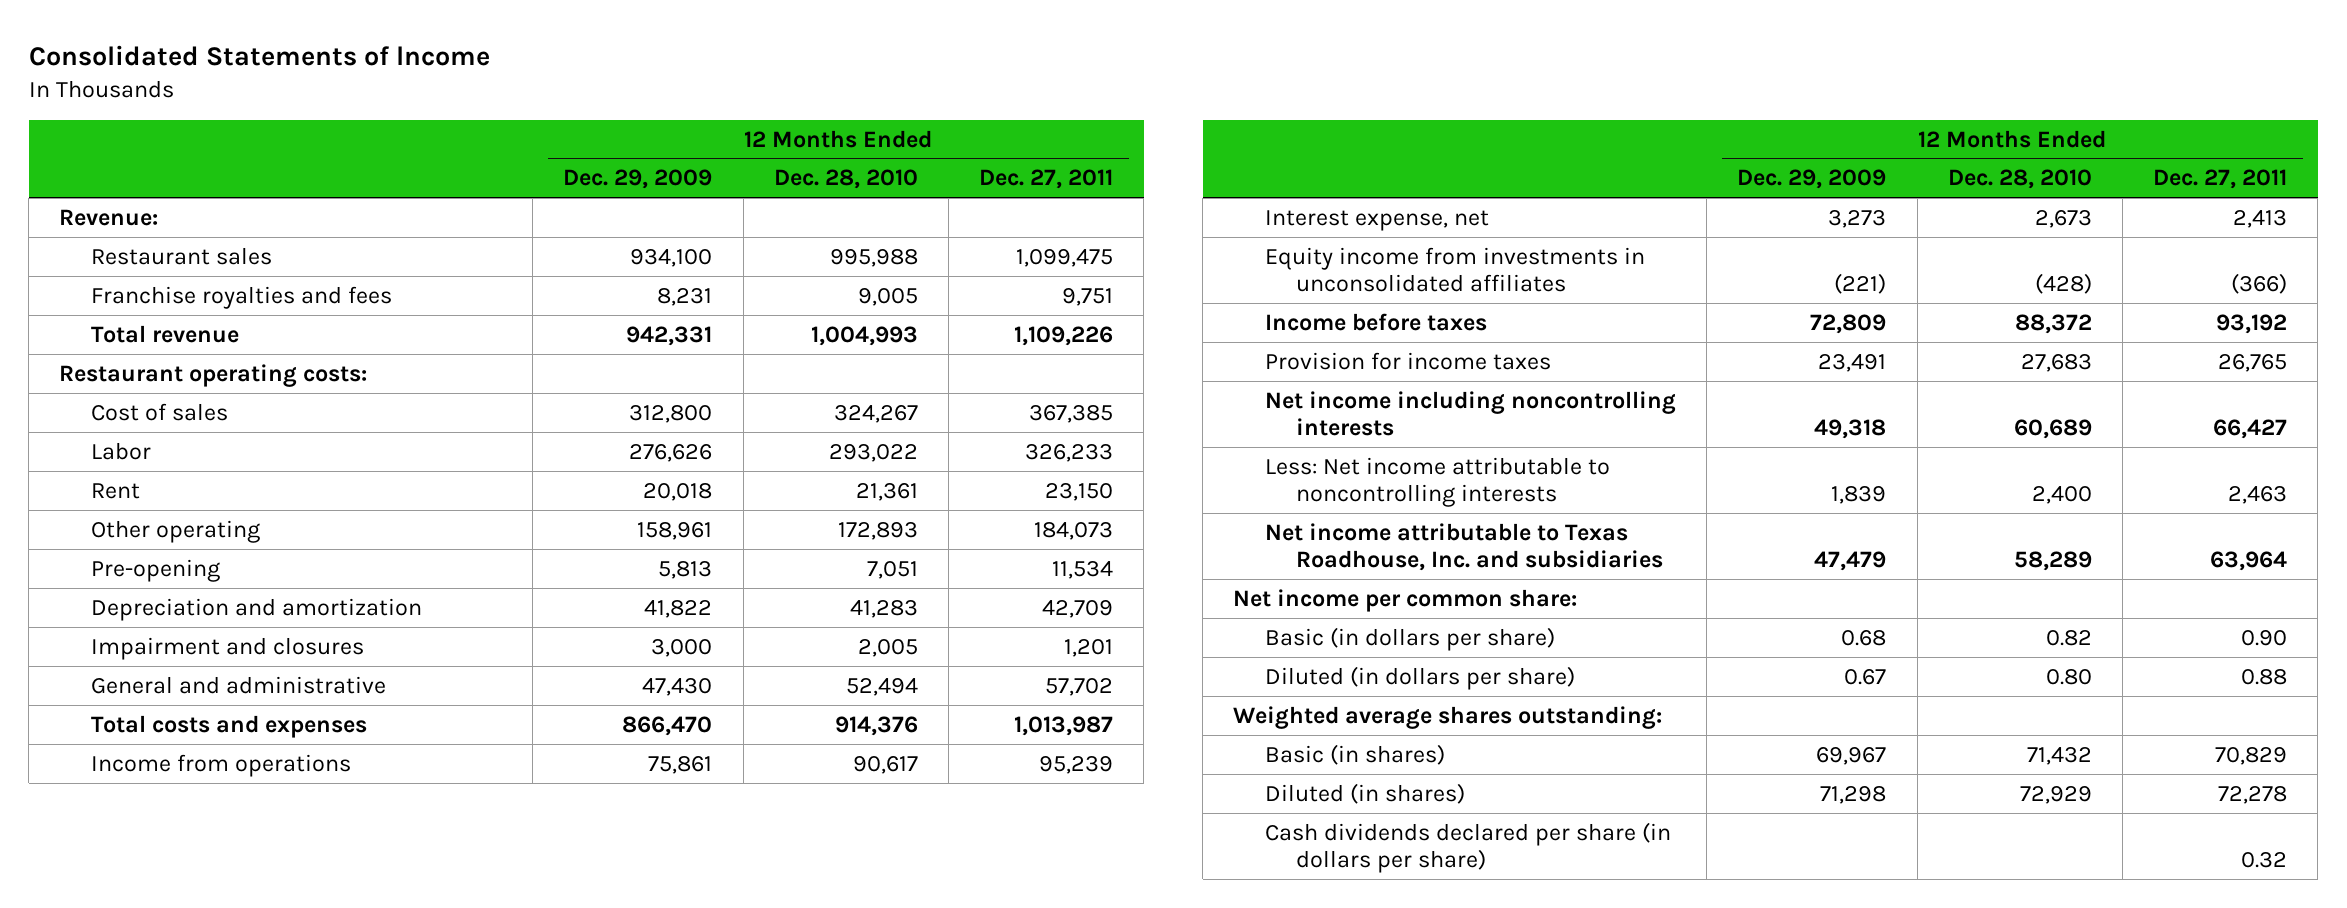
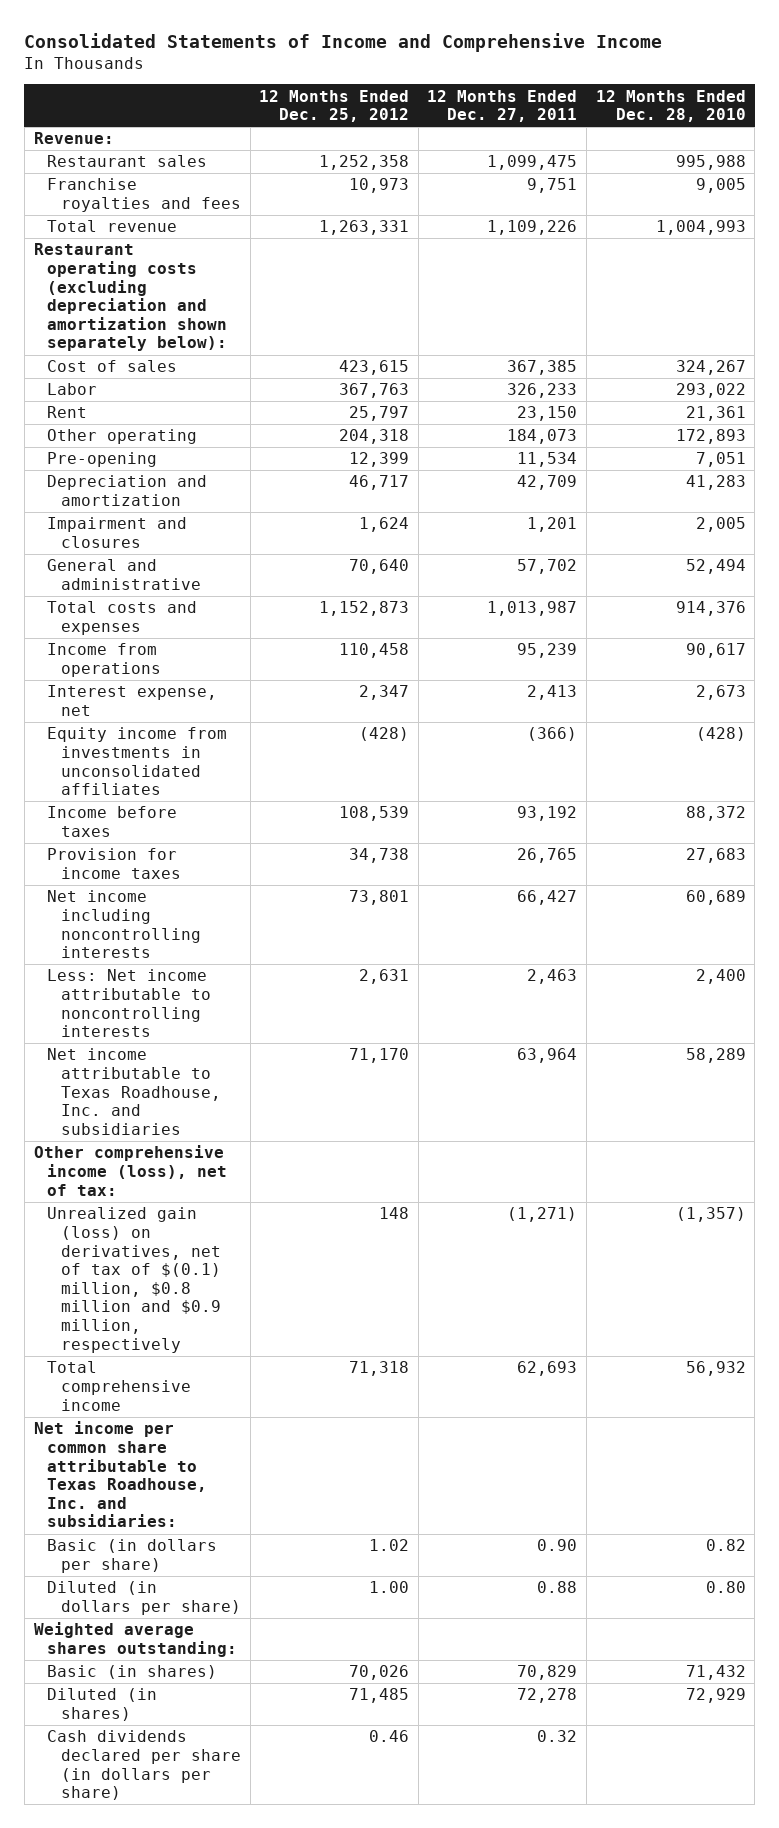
- Consolidated Statements of lncome
+ Consolidated Statements of Income and Comprehensive Income
- | 12 Months Ended Dec. 29, 2009 | 12 Months Ended Dec. 28, 2010 | 12 Months Ended Dec. 27, 2011
+ | 12 Months Ended Dec. 25, 2012 | 12 Months Ended Dec. 27, 2011 | 12 Months Ended Dec. 28, 2010
- Restaurant operating costs:
+ Restaurant operating costs (excluding depreciation and amortization shown separately below):
- Net income per common share:
+ Other comprehensive income (loss), net of tax:
+ Unrealized gain (loss) on derivatives, net of tax of $(0.1) million, $0.8 million and $0.9 million, respectively | 148 | (1,271) | (1,357)
+ Total comprehensive income | 71,318 | 62,693 | 56,932
+ Net income per common share attributable to Texas Roadhouse, Inc. and subsidiaries:

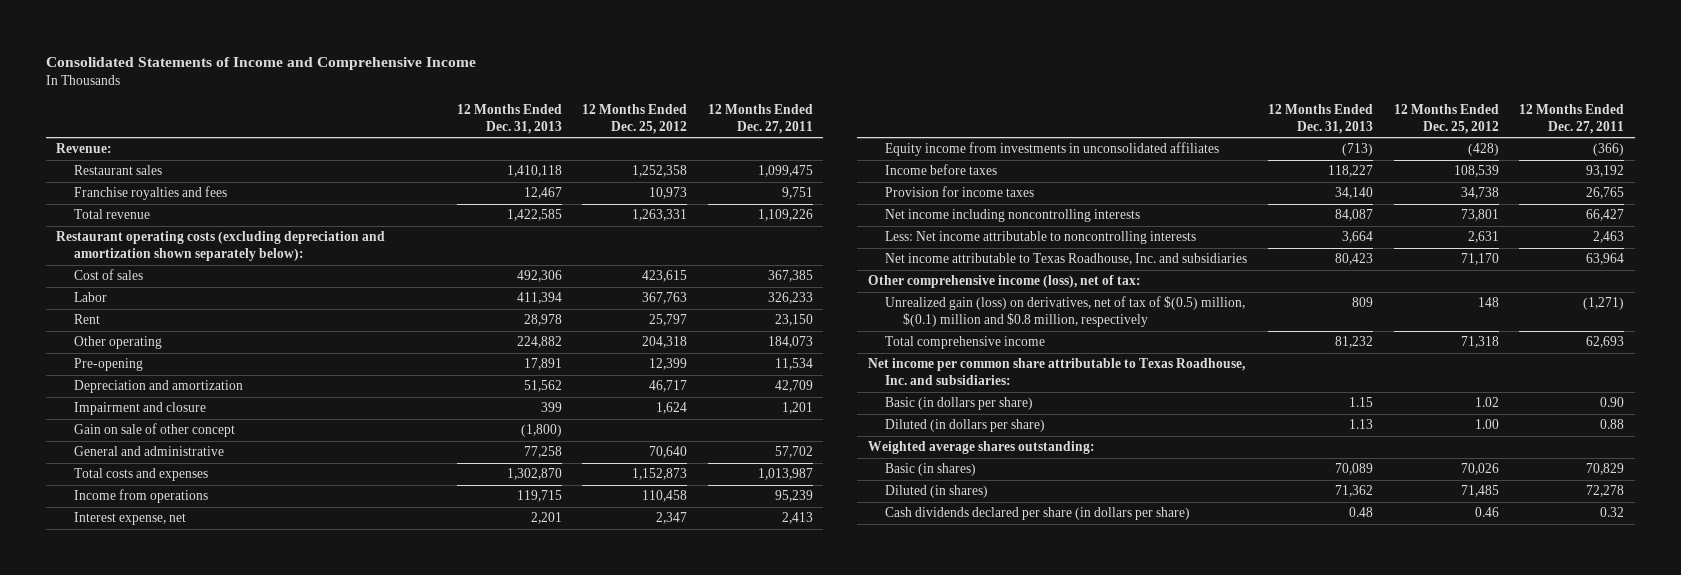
- | 12 Months Ended Dec. 25, 2012 | 12 Months Ended Dec. 27, 2011 | 12 Months Ended Dec. 28, 2010
+ | 12 Months Ended Dec. 31, 2013 | 12 Months Ended Dec. 25, 2012 | 12 Months Ended Dec. 27, 2011
- Impairment and closures | 1,624 | 1,201 | 2,005
+ Impairment and closure | 399 | 1,624 | 1,201
+ Gain on sale of other concept | (1,800) | |
- Unrealized gain (loss) on derivatives, net of tax of $(0.1) million, $0.8 million and $0.9 million, respectively | 148 | (1,271) | (1,357)
+ Unrealized gain (loss) on derivatives, net of tax of $(0.5) million, $(0.1) million and $0.8 million, respectively | 809 | 148 | (1,271)

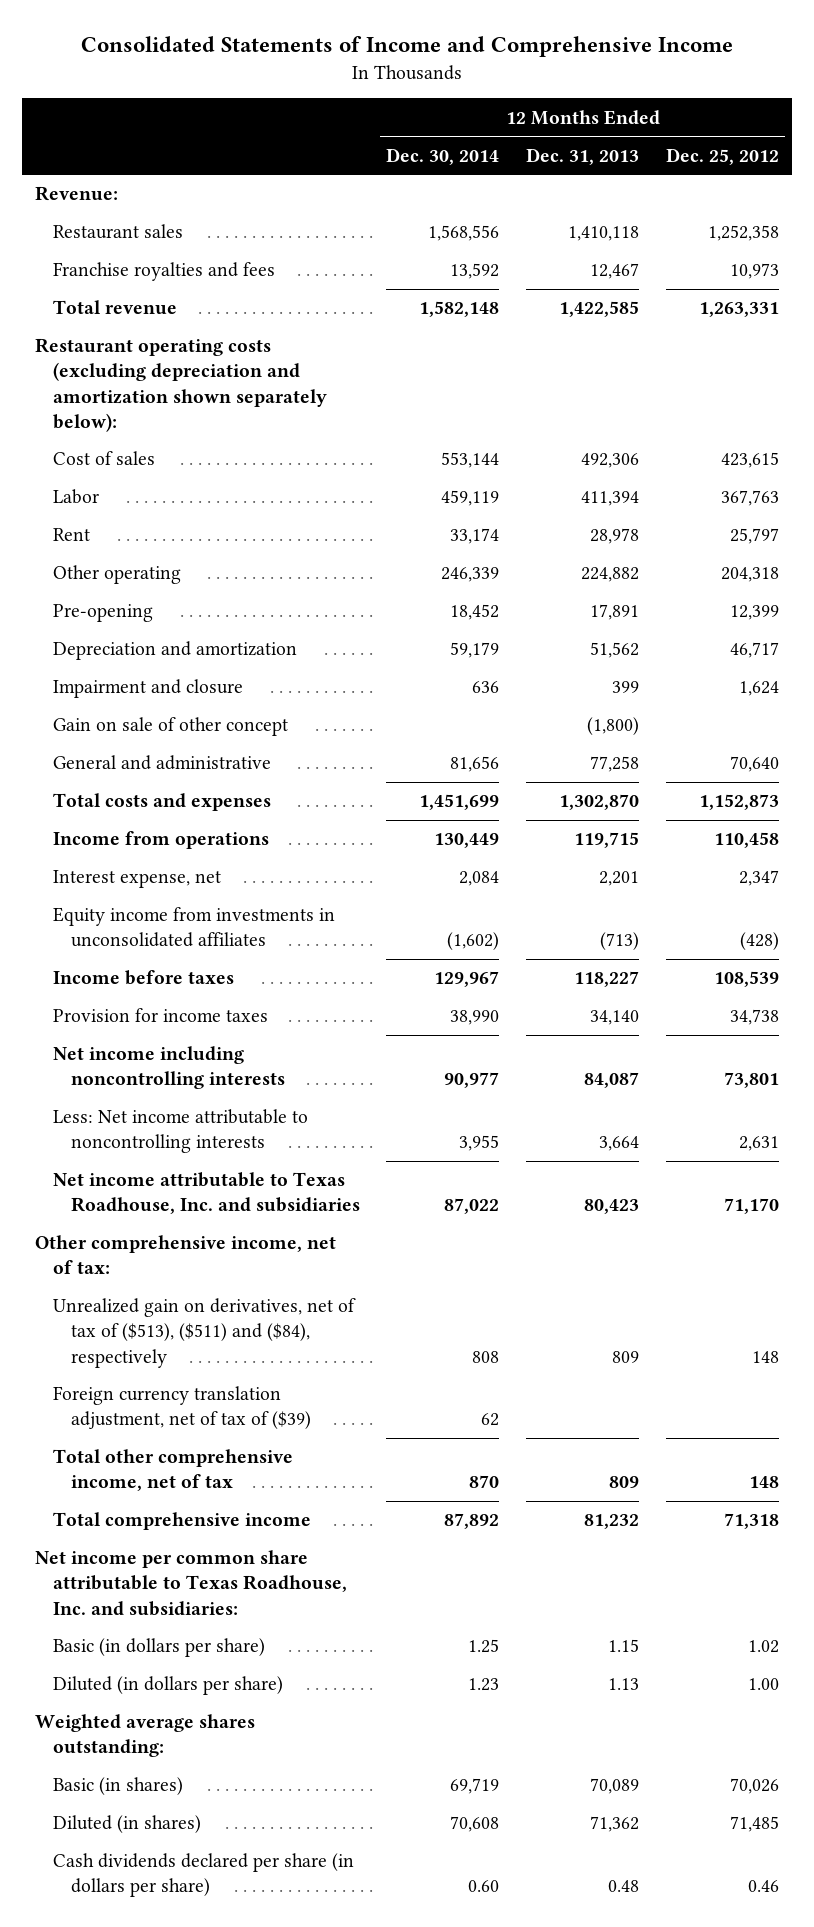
- | 12 Months Ended Dec. 31, 2013 | 12 Months Ended Dec. 25, 2012 | 12 Months Ended Dec. 27, 2011
+ | 12 Months Ended Dec. 30, 2014 | 12 Months Ended Dec. 31, 2013 | 12 Months Ended Dec. 25, 2012
- Other comprehensive income (loss), net of tax:
- Unrealized gain (loss) on derivatives, net of tax of $(0.5) million, $(0.1) million and $0.8 million, respectively | 809 | 148 | (1,271)
+ Other comprehensive income, net of tax:
+ Unrealized gain on derivatives, net of tax of ($513), ($511) and ($84), respectively | 808 | 809 | 148
+ Foreign currency translation adjustment, net of tax of ($39) | 62 | |
+ Total other comprehensive income, net of tax | 870 | 809 | 148

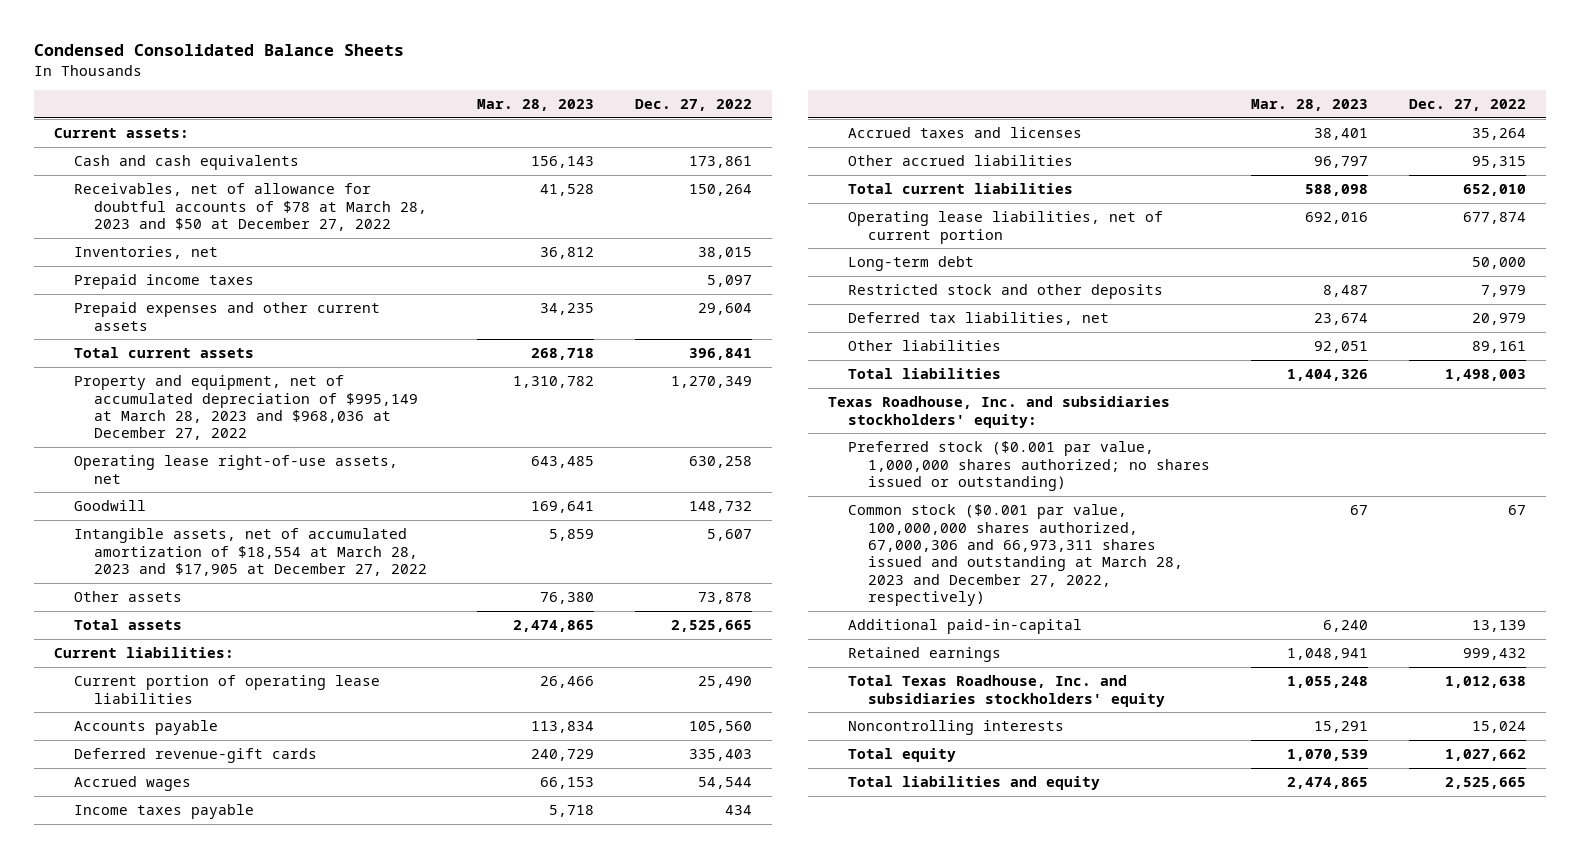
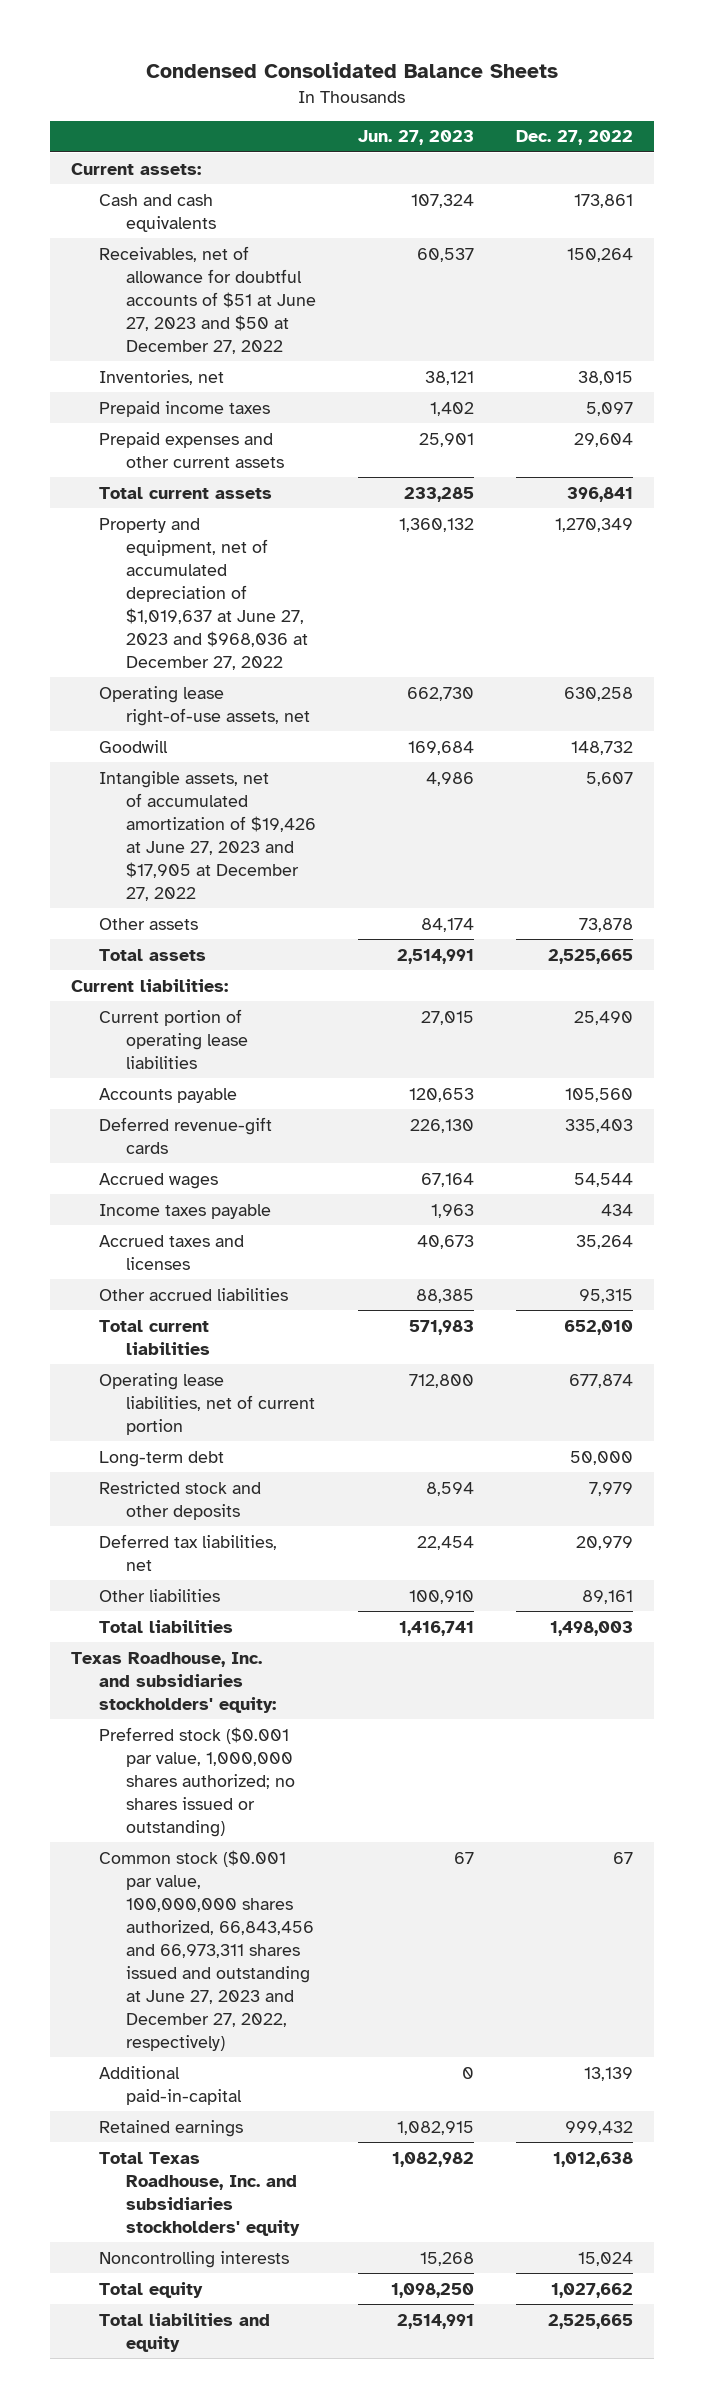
- | Mar. 28, 2023 | Dec. 27, 2022
+ | Jun. 27, 2023 | Dec. 27, 2022
- Receivables, net of allowance for doubtful accounts of $78 at March 28, 2023 and $50 at December 27, 2022 | 41,528 | 150,264
+ Receivables, net of allowance for doubtful accounts of $51 at June 27, 2023 and $50 at December 27, 2022 | 60,537 | 150,264
- Property and equipment, net of accumulated depreciation of $995,149 at March 28, 2023 and $968,036 at December 27, 2022 | 1,310,782 | 1,270,349
+ Property and equipment, net of accumulated depreciation of $1,019,637 at June 27, 2023 and $968,036 at December 27, 2022 | 1,360,132 | 1,270,349
- Intangible assets, net of accumulated amortization of $18,554 at March 28, 2023 and $17,905 at December 27, 2022 | 5,859 | 5,607
+ Intangible assets, net of accumulated amortization of $19,426 at June 27, 2023 and $17,905 at December 27, 2022 | 4,986 | 5,607
- Common stock ($0.001 par value, 100,000,000 shares authorized, 67,000,306 and 66,973,311 shares issued and outstanding at March 28, 2023 and December 27, 2022, respectively) | 67 | 67
+ Common stock ($0.001 par value, 100,000,000 shares authorized, 66,843,456 and 66,973,311 shares issued and outstanding at June 27, 2023 and December 27, 2022, respectively) | 67 | 67

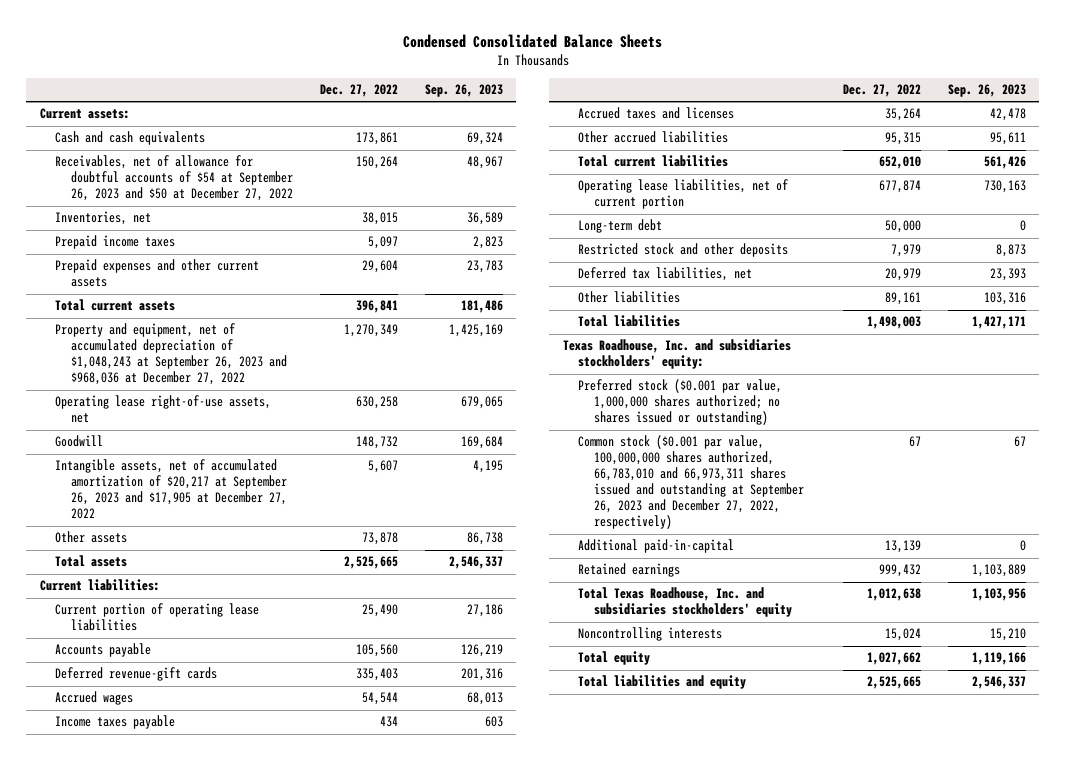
- | Jun. 27, 2023 | Dec. 27, 2022
+ | Dec. 27, 2022 | Sep. 26, 2023
- Receivables, net of allowance for doubtful accounts of $51 at June 27, 2023 and $50 at December 27, 2022 | 60,537 | 150,264
+ Receivables, net of allowance for doubtful accounts of $54 at September 26, 2023 and $50 at December 27, 2022 | 150,264 | 48,967
- Property and equipment, net of accumulated depreciation of $1,019,637 at June 27, 2023 and $968,036 at December 27, 2022 | 1,360,132 | 1,270,349
+ Property and equipment, net of accumulated depreciation of $1,048,243 at September 26, 2023 and $968,036 at December 27, 2022 | 1,270,349 | 1,425,169
- Intangible assets, net of accumulated amortization of $19,426 at June 27, 2023 and $17,905 at December 27, 2022 | 4,986 | 5,607
+ Intangible assets, net of accumulated amortization of $20,217 at September 26, 2023 and $17,905 at December 27, 2022 | 5,607 | 4,195
- Common stock ($0.001 par value, 100,000,000 shares authorized, 66,843,456 and 66,973,311 shares issued and outstanding at June 27, 2023 and December 27, 2022, respectively) | 67 | 67
+ Common stock ($0.001 par value, 100,000,000 shares authorized, 66,783,010 and 66,973,311 shares issued and outstanding at September 26, 2023 and December 27, 2022, respectively) | 67 | 67

